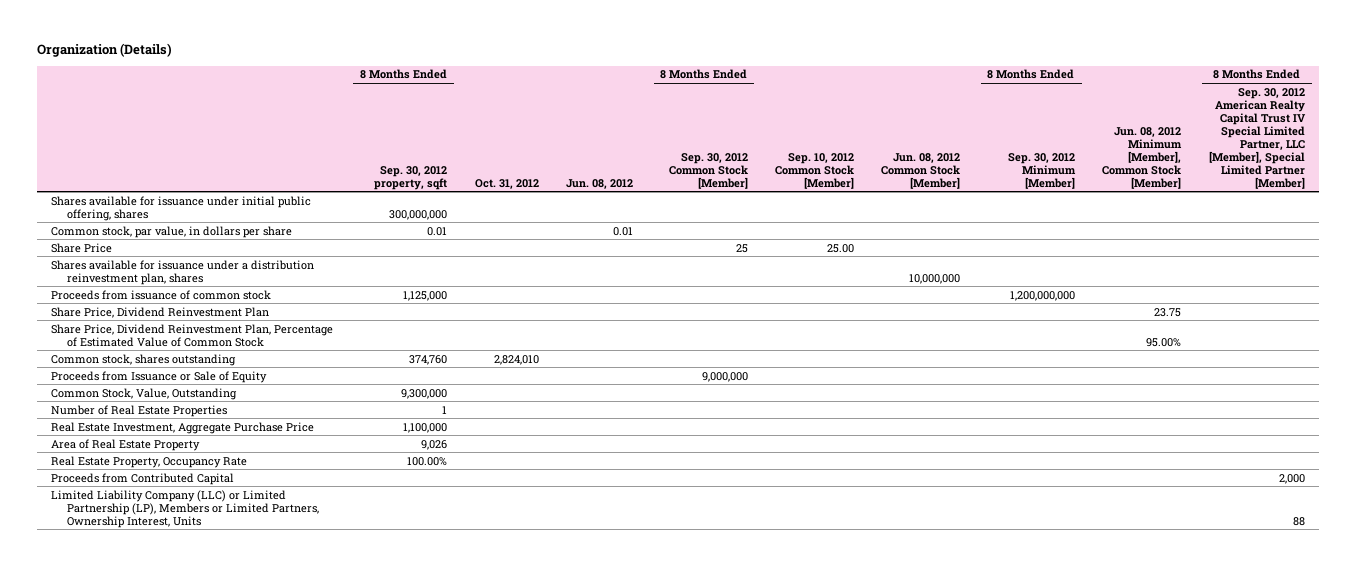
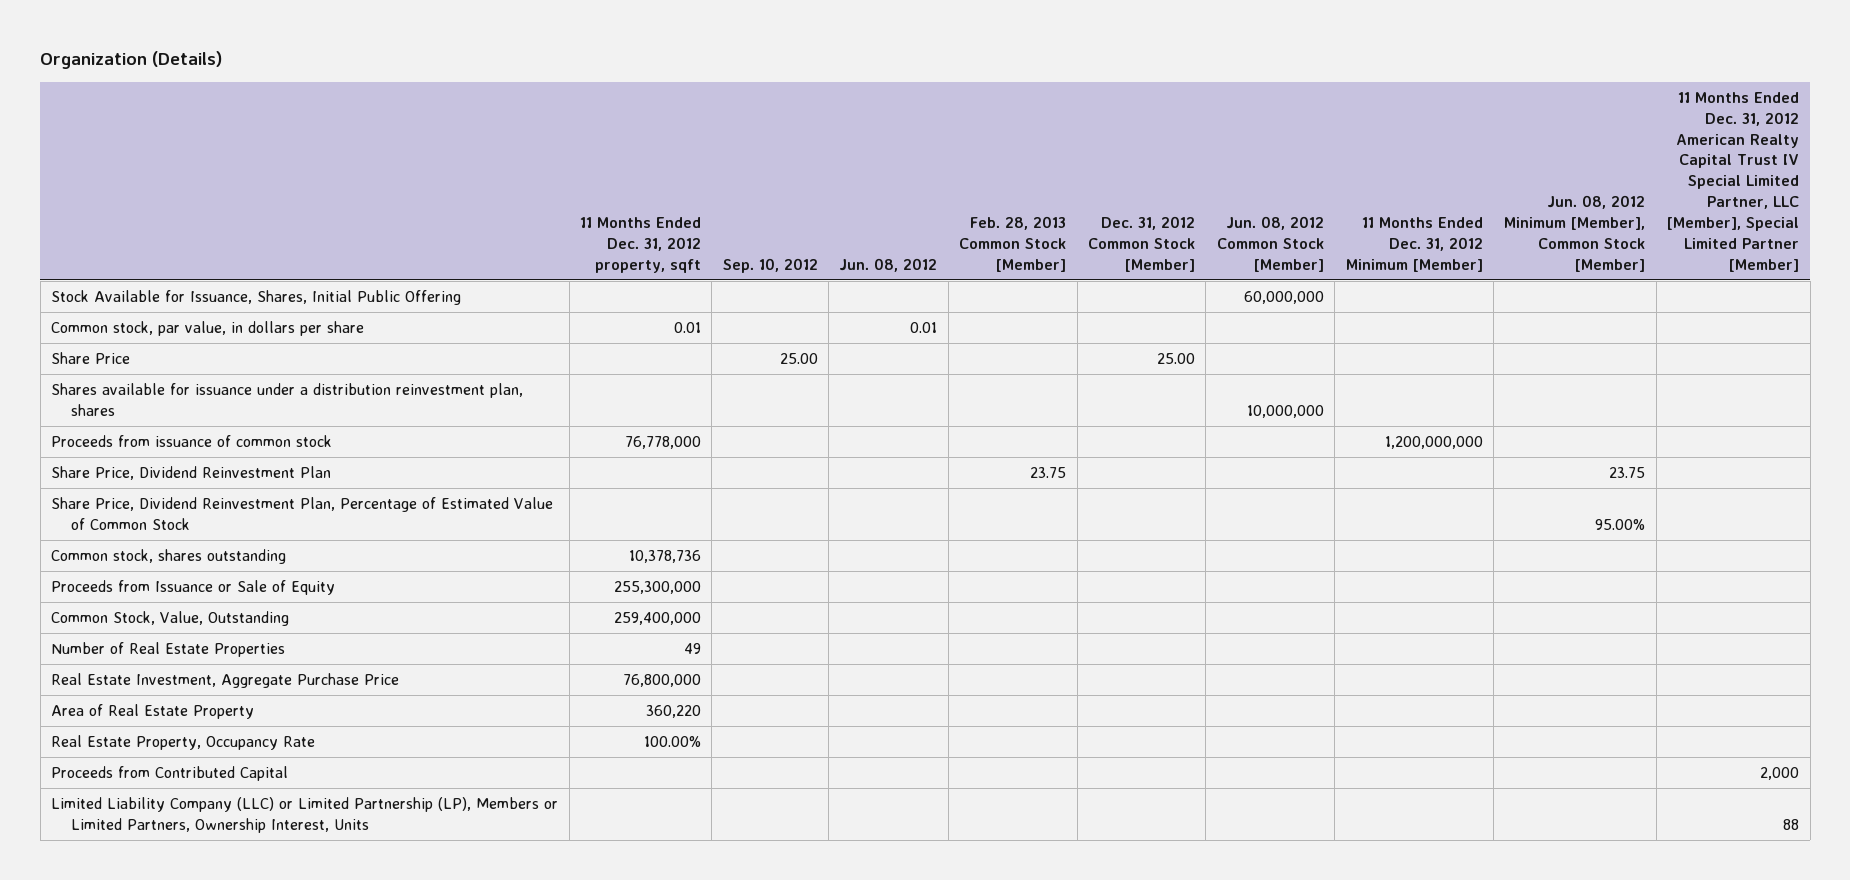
- | 8 Months Ended Sep. 30, 2012 property, sqft | Oct. 31, 2012 | Jun. 08, 2012 | 8 Months Ended Sep. 30, 2012 Common Stock [Member] | Sep. 10, 2012 Common Stock [Member] | Jun. 08, 2012 Common Stock [Member] | 8 Months Ended Sep. 30, 2012 Minimum [Member] | Jun. 08, 2012 Minimum [Member], Common Stock [Member] | 8 Months Ended Sep. 30, 2012 American Realty Capital Trust IV Special Limited Partner, LLC [Member], Special Limited Partner [Member]
+ | 11 Months Ended Dec. 31, 2012 property, sqft | Sep. 10, 2012 | Jun. 08, 2012 | Feb. 28, 2013 Common Stock [Member] | Dec. 31, 2012 Common Stock [Member] | Jun. 08, 2012 Common Stock [Member] | 11 Months Ended Dec. 31, 2012 Minimum [Member] | Jun. 08, 2012 Minimum [Member], Common Stock [Member] | 11 Months Ended Dec. 31, 2012 American Realty Capital Trust IV Special Limited Partner, LLC [Member], Special Limited Partner [Member]
- Shares available for issuance under initial public offering, shares | 300,000,000 | | | | | | | |
+ Stock Available for Issuance, Shares, Initial Public Offering | | | | | | 60,000,000 | | |

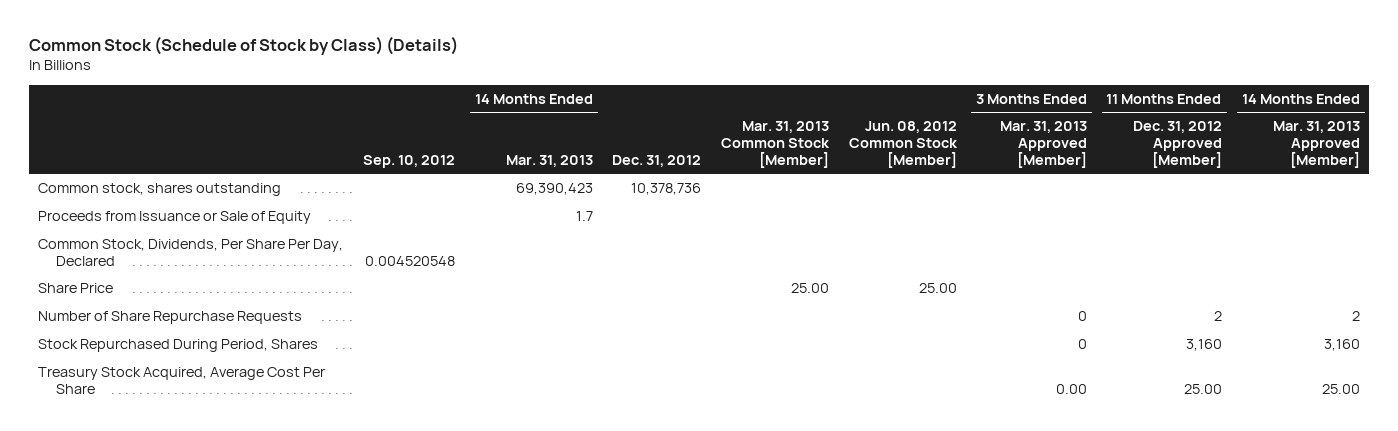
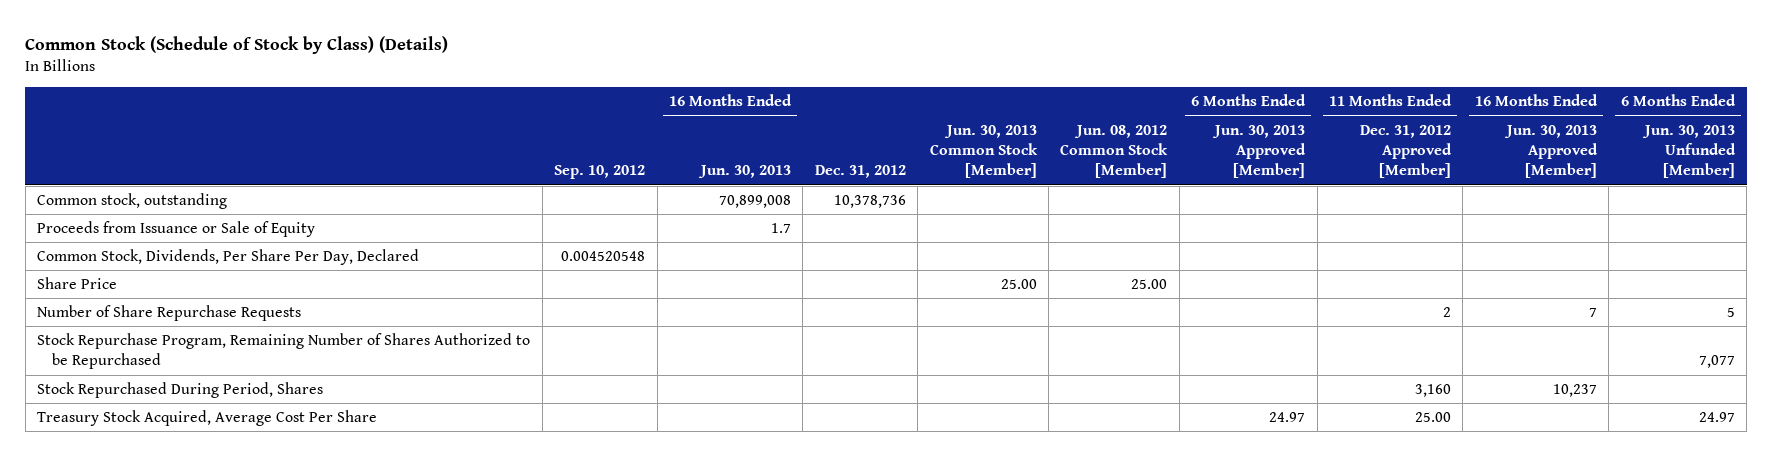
- | Sep. 10, 2012 | 14 Months Ended Mar. 31, 2013 | Dec. 31, 2012 | Mar. 31, 2013 Common Stock [Member] | Jun. 08, 2012 Common Stock [Member] | 3 Months Ended Mar. 31, 2013 Approved [Member] | 11 Months Ended Dec. 31, 2012 Approved [Member] | 14 Months Ended Mar. 31, 2013 Approved [Member]
+ | Sep. 10, 2012 | 16 Months Ended Jun. 30, 2013 | Dec. 31, 2012 | Jun. 30, 2013 Common Stock [Member] | Jun. 08, 2012 Common Stock [Member] | 6 Months Ended Jun. 30, 2013 Approved [Member] | 11 Months Ended Dec. 31, 2012 Approved [Member] | 16 Months Ended Jun. 30, 2013 Approved [Member] | 6 Months Ended Jun. 30, 2013 Unfunded [Member]
- Common stock, shares outstanding | | 69,390,423 | 10,378,736 | | | | |
+ Common stock, outstanding | | 70,899,008 | 10,378,736 | | | | | |
+ Stock Repurchase Program, Remaining Number of Shares Authorized to be Repurchased | | | | | | | | | 7,077

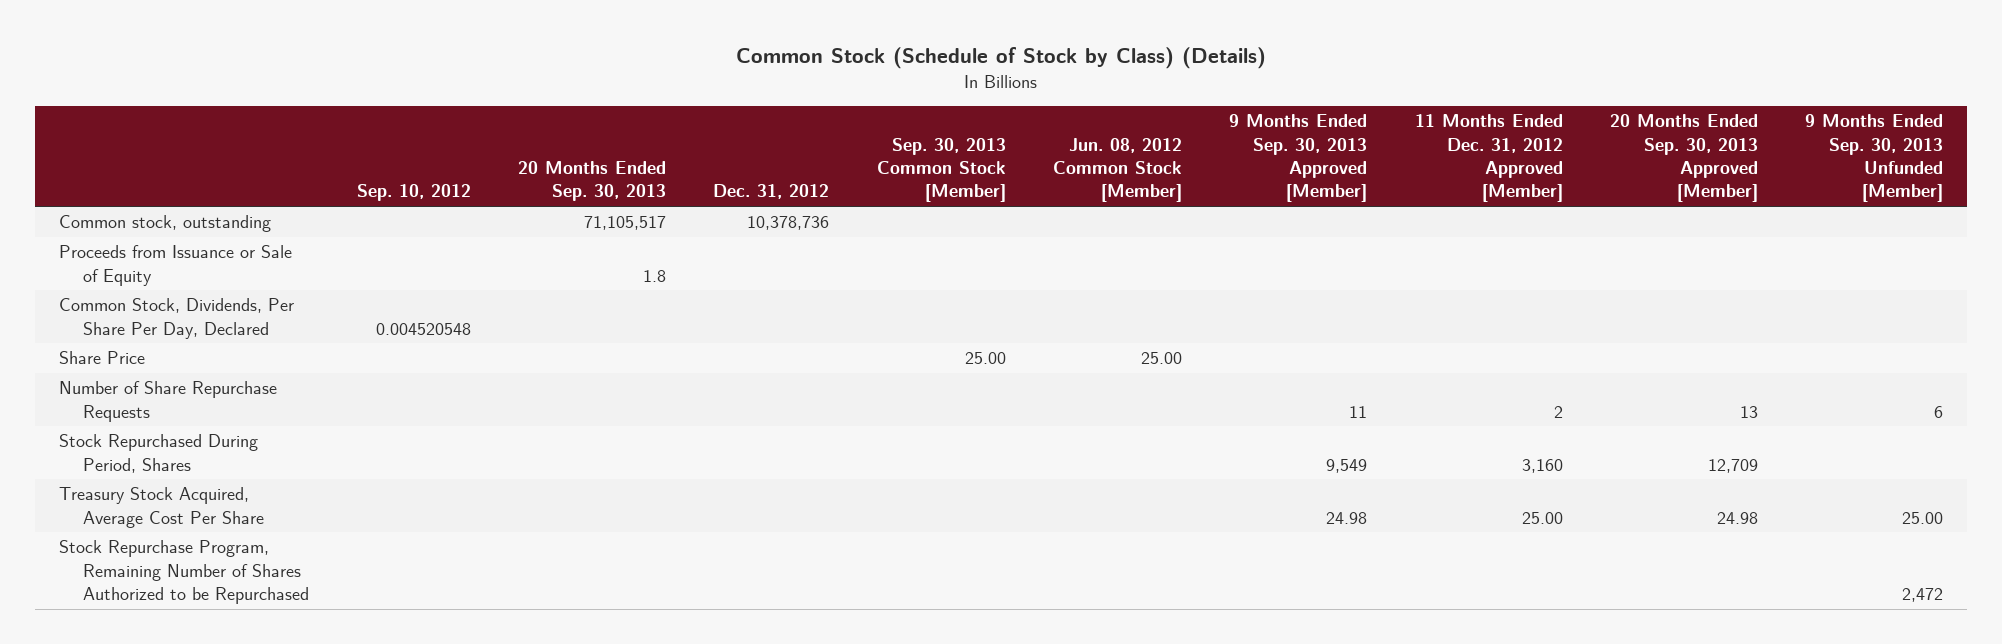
- | Sep. 10, 2012 | 16 Months Ended Jun. 30, 2013 | Dec. 31, 2012 | Jun. 30, 2013 Common Stock [Member] | Jun. 08, 2012 Common Stock [Member] | 6 Months Ended Jun. 30, 2013 Approved [Member] | 11 Months Ended Dec. 31, 2012 Approved [Member] | 16 Months Ended Jun. 30, 2013 Approved [Member] | 6 Months Ended Jun. 30, 2013 Unfunded [Member]
+ | Sep. 10, 2012 | 20 Months Ended Sep. 30, 2013 | Dec. 31, 2012 | Sep. 30, 2013 Common Stock [Member] | Jun. 08, 2012 Common Stock [Member] | 9 Months Ended Sep. 30, 2013 Approved [Member] | 11 Months Ended Dec. 31, 2012 Approved [Member] | 20 Months Ended Sep. 30, 2013 Approved [Member] | 9 Months Ended Sep. 30, 2013 Unfunded [Member]
moved down: Stock Repurchase Program, Remaining Number of Shares Authorized to be Repurchased | | | | | | | | | 2,472

